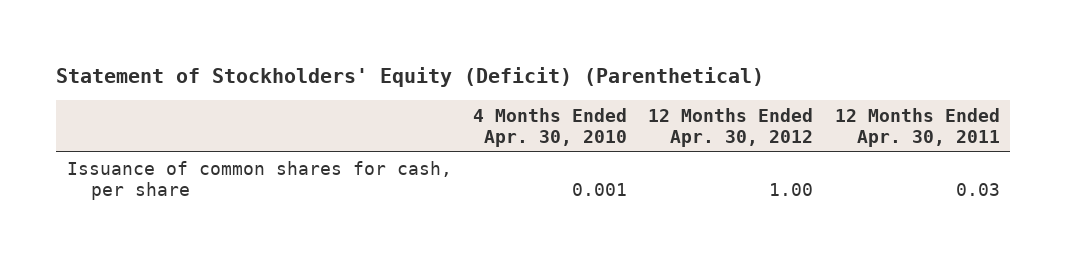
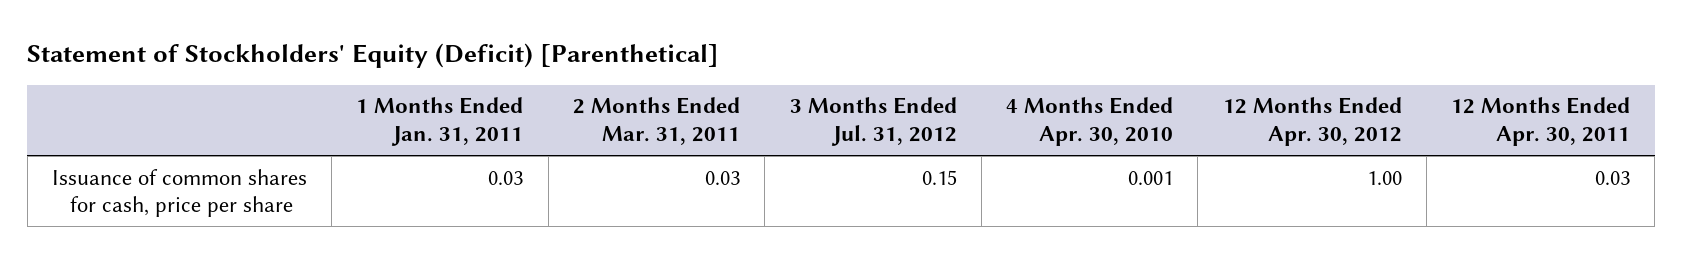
- Statement of Stockholders' Equity (Deficit) (Parenthetical)
+ Statement of Stockholders' Equity (Deficit) [Parenthetical]
- | 4 Months Ended Apr. 30, 2010 | 12 Months Ended Apr. 30, 2012 | 12 Months Ended Apr. 30, 2011
+ | 1 Months Ended Jan. 31, 2011 | 2 Months Ended Mar. 31, 2011 | 3 Months Ended Jul. 31, 2012 | 4 Months Ended Apr. 30, 2010 | 12 Months Ended Apr. 30, 2012 | 12 Months Ended Apr. 30, 2011
- Issuance of common shares for cash, per share | 0.001 | 1.00 | 0.03
+ Issuance of common shares for cash, price per share | 0.03 | 0.03 | 0.15 | 0.001 | 1.00 | 0.03

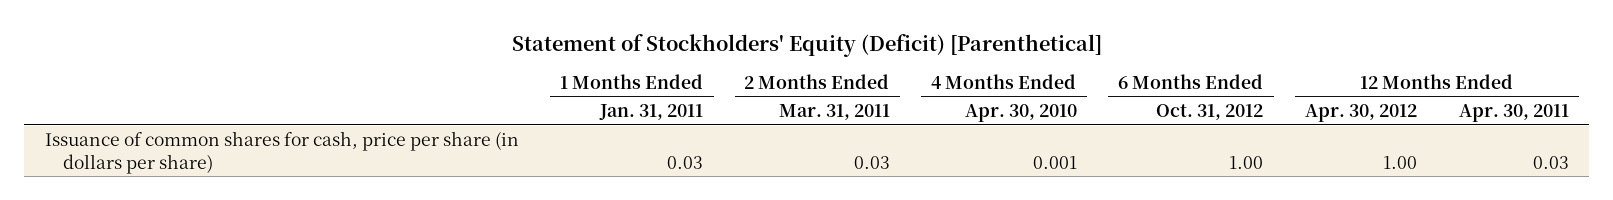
- | 1 Months Ended Jan. 31, 2011 | 2 Months Ended Mar. 31, 2011 | 3 Months Ended Jul. 31, 2012 | 4 Months Ended Apr. 30, 2010 | 12 Months Ended Apr. 30, 2012 | 12 Months Ended Apr. 30, 2011
+ | 1 Months Ended Jan. 31, 2011 | 2 Months Ended Mar. 31, 2011 | 4 Months Ended Apr. 30, 2010 | 6 Months Ended Oct. 31, 2012 | 12 Months Ended Apr. 30, 2012 | 12 Months Ended Apr. 30, 2011
- Issuance of common shares for cash, price per share | 0.03 | 0.03 | 0.15 | 0.001 | 1.00 | 0.03
+ Issuance of common shares for cash, price per share (in dollars per share) | 0.03 | 0.03 | 0.001 | 1.00 | 1.00 | 0.03

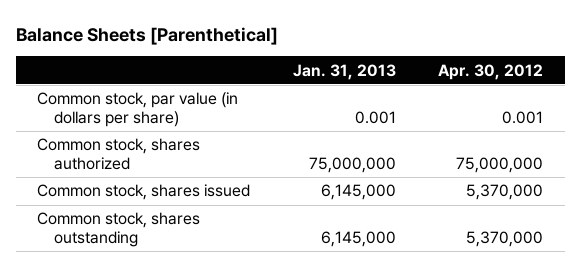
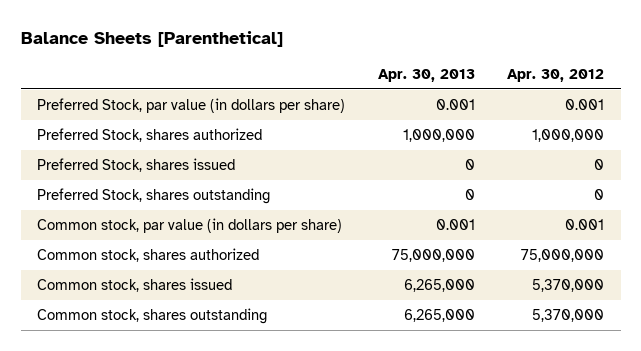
- | Jan. 31, 2013 | Apr. 30, 2012
+ | Apr. 30, 2013 | Apr. 30, 2012
+ Preferred Stock, par value (in dollars per share) | 0.001 | 0.001
+ Preferred Stock, shares authorized | 1,000,000 | 1,000,000
+ Preferred Stock, shares issued | 0 | 0
+ Preferred Stock, shares outstanding | 0 | 0

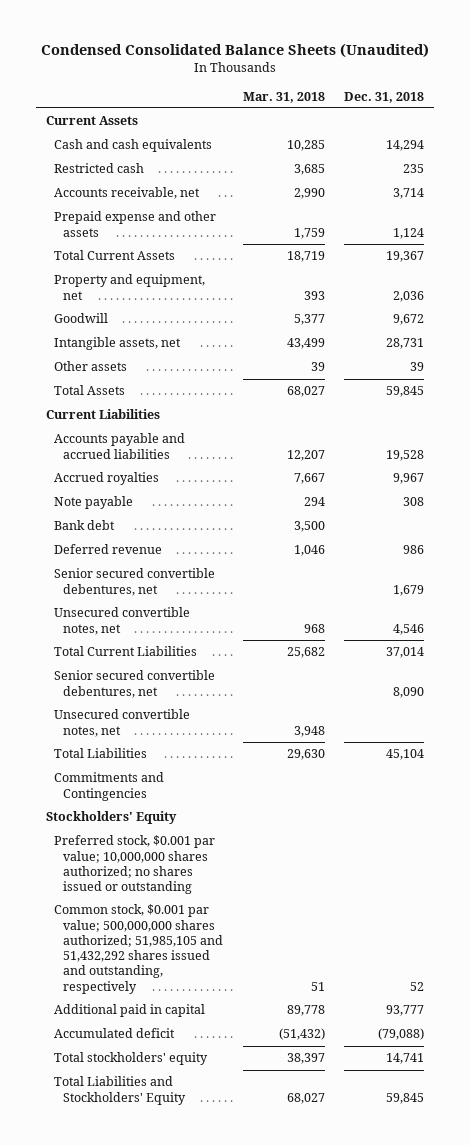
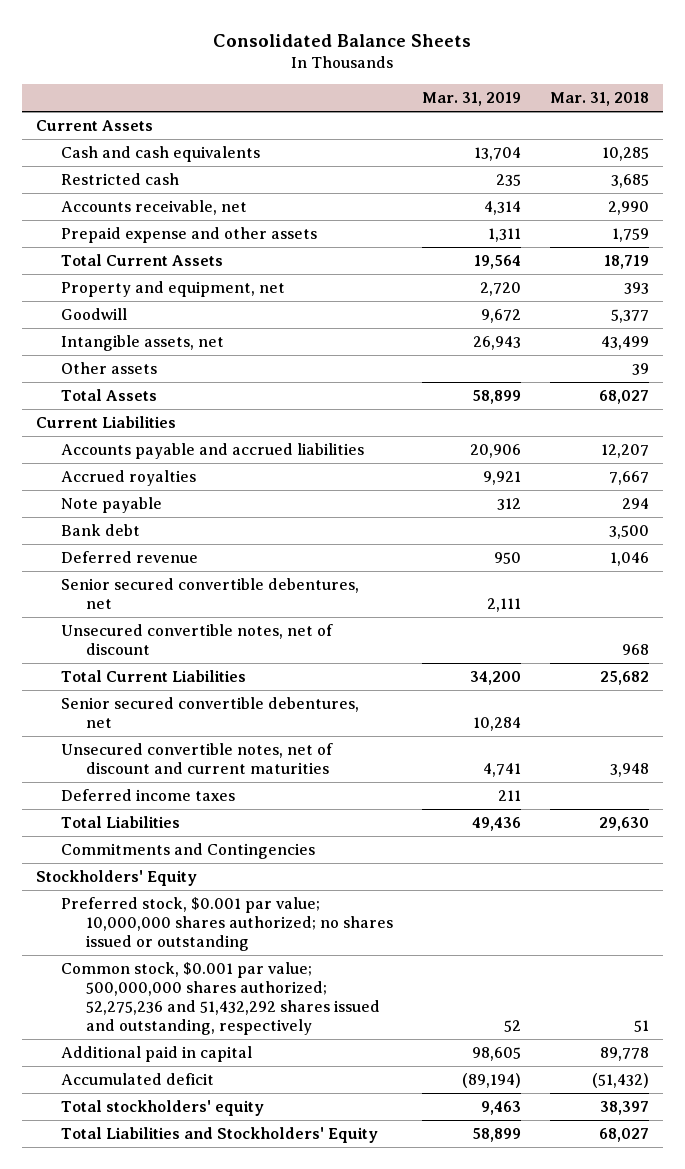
- Condensed Consolidated Balance Sheets (Unaudited)
+ Consolidated Balance Sheets
- | Mar. 31, 2018 | Dec. 31, 2018
+ | Mar. 31, 2019 | Mar. 31, 2018
- Unsecured convertible notes, net | 968 | 4,546
+ Unsecured convertible notes, net of discount | | 968
- Unsecured convertible notes, net | 3,948 |
+ Unsecured convertible notes, net of discount and current maturities | 4,741 | 3,948
+ Deferred income taxes | 211 |
- Common stock, $0.001 par value; 500,000,000 shares authorized; 51,985,105 and 51,432,292 shares issued and outstanding, respectively | 51 | 52
+ Common stock, $0.001 par value; 500,000,000 shares authorized; 52,275,236 and 51,432,292 shares issued and outstanding, respectively | 52 | 51

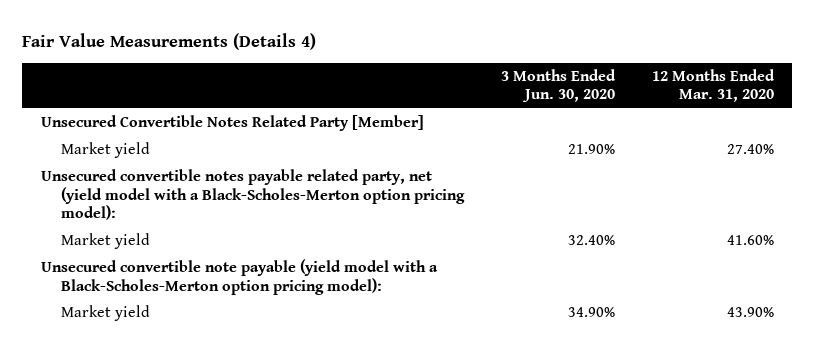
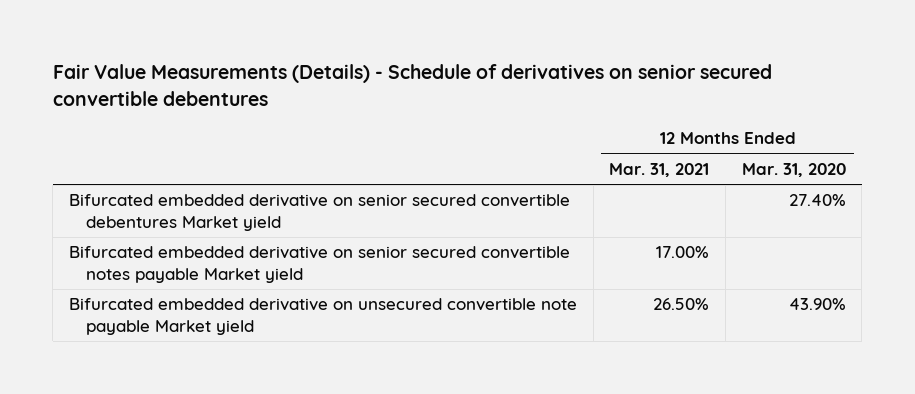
- Fair Value Measurements (Details 4)
+ Fair Value Measurements (Details) - Schedule of derivatives on senior secured convertible debentures
- | 3 Months Ended Jun. 30, 2020 | 12 Months Ended Mar. 31, 2020
+ | 12 Months Ended Mar. 31, 2021 | 12 Months Ended Mar. 31, 2020
- Unsecured Convertible Notes Related Party [Member]
- Market yield | 21.90% | 27.40%
- Unsecured convertible notes payable related party, net (yield model with a Black-Scholes-Merton option pricing model):
- Market yield | 32.40% | 41.60%
- Unsecured convertible note payable (yield model with a Black-Scholes-Merton option pricing model):
- Market yield | 34.90% | 43.90%
+ Bifurcated embedded derivative on senior secured convertible debentures Market yield | | 27.40%
+ Bifurcated embedded derivative on senior secured convertible notes payable Market yield | 17.00% |
+ Bifurcated embedded derivative on unsecured convertible note payable Market yield | 26.50% | 43.90%

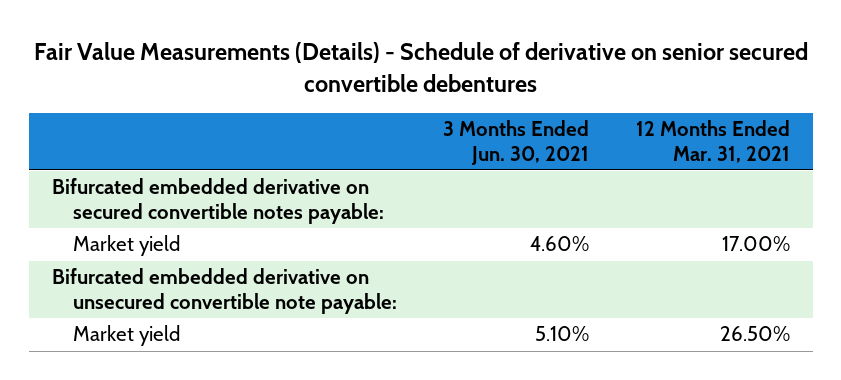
- Fair Value Measurements (Details) - Schedule of derivatives on senior secured convertible debentures
+ Fair Value Measurements (Details) - Schedule of derivative on senior secured convertible debentures
- | 12 Months Ended Mar. 31, 2021 | 12 Months Ended Mar. 31, 2020
+ | 3 Months Ended Jun. 30, 2021 | 12 Months Ended Mar. 31, 2021
- Bifurcated embedded derivative on senior secured convertible debentures Market yield | | 27.40%
- Bifurcated embedded derivative on senior secured convertible notes payable Market yield | 17.00% |
- Bifurcated embedded derivative on unsecured convertible note payable Market yield | 26.50% | 43.90%
+ Bifurcated embedded derivative on secured convertible notes payable:
+ Market yield | 4.60% | 17.00%
+ Bifurcated embedded derivative on unsecured convertible note payable:
+ Market yield | 5.10% | 26.50%

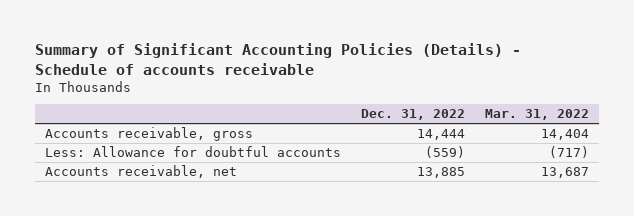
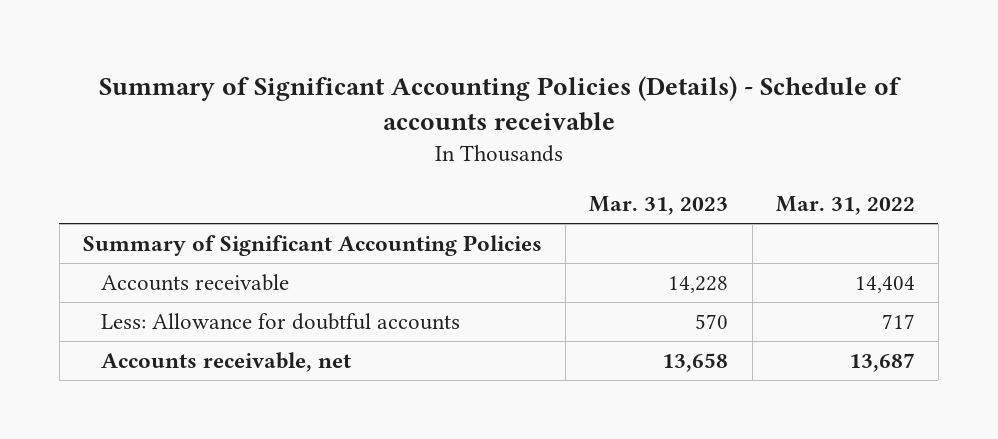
- | Dec. 31, 2022 | Mar. 31, 2022
+ | Mar. 31, 2023 | Mar. 31, 2022
- Accounts receivable, gross | 14,444 | 14,404
- Less: Allowance for doubtful accounts | (559) | (717)
+ Summary of Significant Accounting Policies
+ Accounts receivable | 14,228 | 14,404
+ Less: Allowance for doubtful accounts | 570 | 717

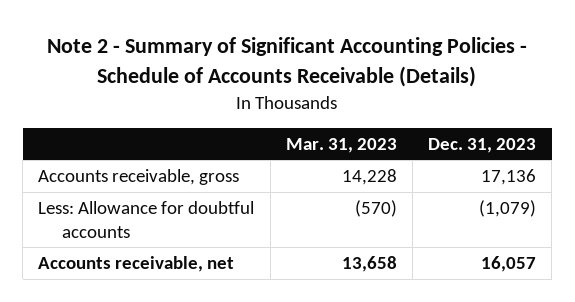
- Summary of Significant Accounting Policies (Details) - Schedule of accounts receivable
+ Note 2 - Summary of Significant Accounting Policies - Schedule of Accounts Receivable (Details)
- | Mar. 31, 2023 | Mar. 31, 2022
+ | Mar. 31, 2023 | Dec. 31, 2023
- Summary of Significant Accounting Policies
- Accounts receivable | 14,228 | 14,404
- Less: Allowance for doubtful accounts | 570 | 717
+ Accounts receivable, gross | 14,228 | 17,136
+ Less: Allowance for doubtful accounts | (570) | (1,079)

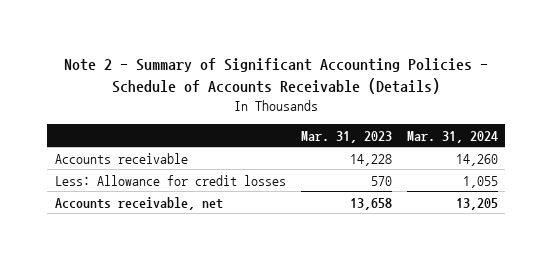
- | Mar. 31, 2023 | Dec. 31, 2023
+ | Mar. 31, 2023 | Mar. 31, 2024
- Accounts receivable, gross | 14,228 | 17,136
- Less: Allowance for doubtful accounts | (570) | (1,079)
+ Accounts receivable | 14,228 | 14,260
+ Less: Allowance for credit losses | 570 | 1,055

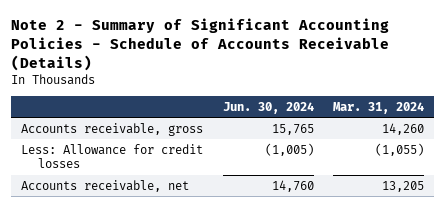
- | Mar. 31, 2023 | Mar. 31, 2024
+ | Jun. 30, 2024 | Mar. 31, 2024
- Accounts receivable | 14,228 | 14,260
- Less: Allowance for credit losses | 570 | 1,055
+ Accounts receivable, gross | 15,765 | 14,260
+ Less: Allowance for credit losses | (1,005) | (1,055)

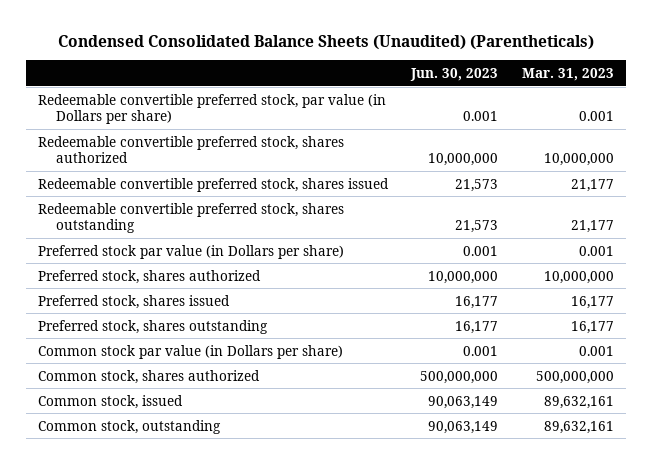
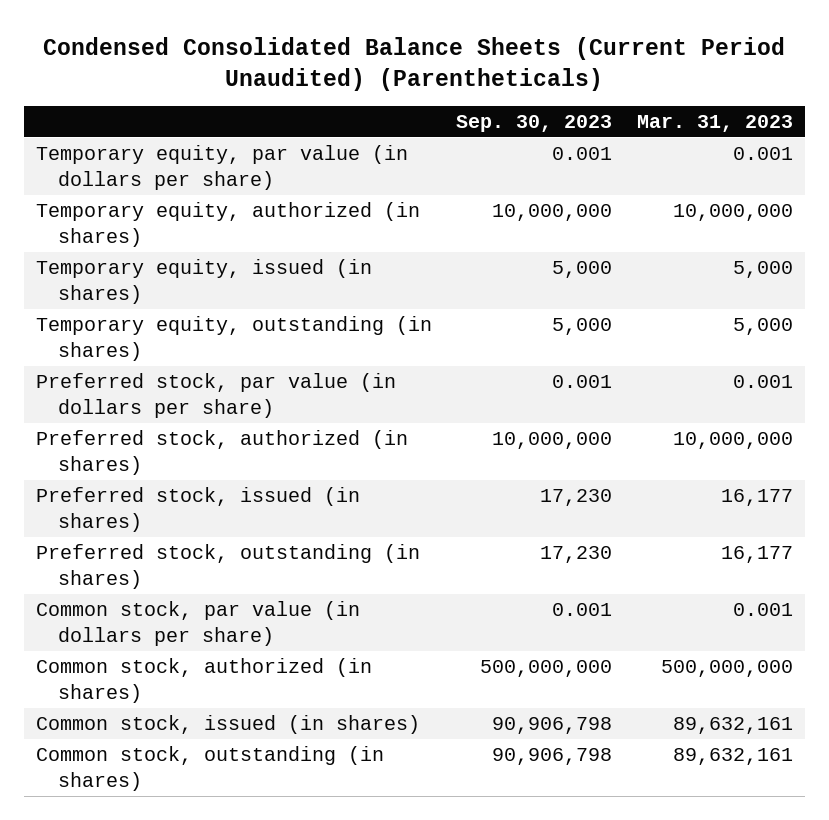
- Condensed Consolidated Balance Sheets (Unaudited) (Parentheticals)
+ Condensed Consolidated Balance Sheets (Current Period Unaudited) (Parentheticals)
- | Jun. 30, 2023 | Mar. 31, 2023
+ | Sep. 30, 2023 | Mar. 31, 2023
- Redeemable convertible preferred stock, par value (in Dollars per share) | 0.001 | 0.001
- Redeemable convertible preferred stock, shares authorized | 10,000,000 | 10,000,000
- Redeemable convertible preferred stock, shares issued | 21,573 | 21,177
- Redeemable convertible preferred stock, shares outstanding | 21,573 | 21,177
- Preferred stock par value (in Dollars per share) | 0.001 | 0.001
- Preferred stock, shares authorized | 10,000,000 | 10,000,000
- Preferred stock, shares issued | 16,177 | 16,177
- Preferred stock, shares outstanding | 16,177 | 16,177
- Common stock par value (in Dollars per share) | 0.001 | 0.001
- Common stock, shares authorized | 500,000,000 | 500,000,000
- Common stock, issued | 90,063,149 | 89,632,161
- Common stock, outstanding | 90,063,149 | 89,632,161
+ Temporary equity, par value (in dollars per share) | 0.001 | 0.001
+ Temporary equity, authorized (in shares) | 10,000,000 | 10,000,000
+ Temporary equity, issued (in shares) | 5,000 | 5,000
+ Temporary equity, outstanding (in shares) | 5,000 | 5,000
+ Preferred stock, par value (in dollars per share) | 0.001 | 0.001
+ Preferred stock, authorized (in shares) | 10,000,000 | 10,000,000
+ Preferred stock, issued (in shares) | 17,230 | 16,177
+ Preferred stock, outstanding (in shares) | 17,230 | 16,177
+ Common stock, par value (in dollars per share) | 0.001 | 0.001
+ Common stock, authorized (in shares) | 500,000,000 | 500,000,000
+ Common stock, issued (in shares) | 90,906,798 | 89,632,161
+ Common stock, outstanding (in shares) | 90,906,798 | 89,632,161

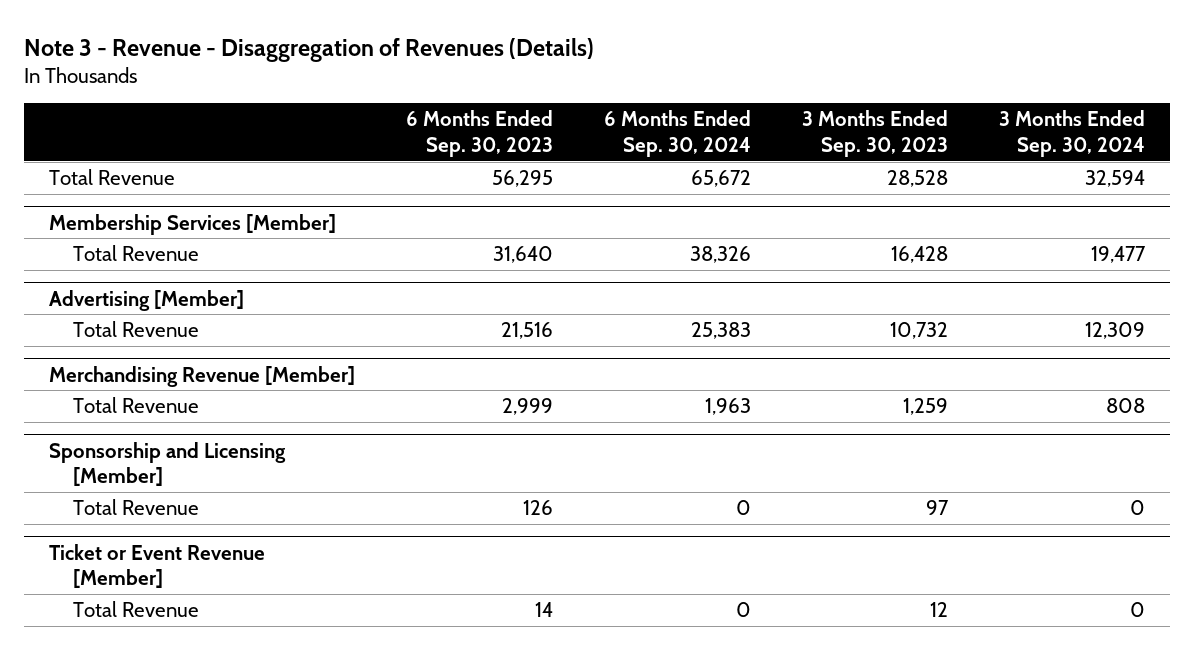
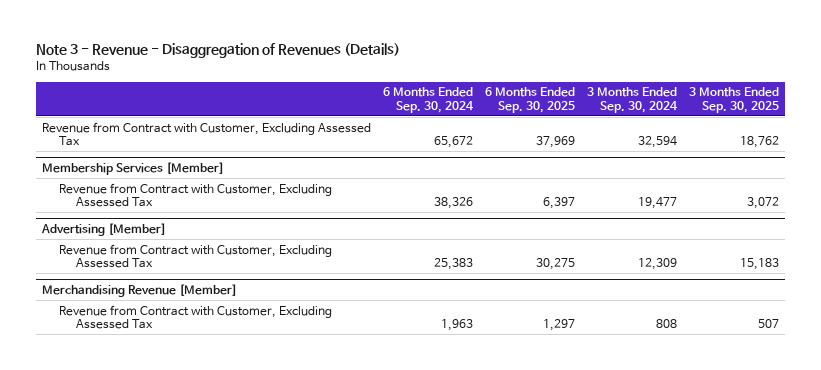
- | 6 Months Ended Sep. 30, 2023 | 6 Months Ended Sep. 30, 2024 | 3 Months Ended Sep. 30, 2023 | 3 Months Ended Sep. 30, 2024
+ | 6 Months Ended Sep. 30, 2024 | 6 Months Ended Sep. 30, 2025 | 3 Months Ended Sep. 30, 2024 | 3 Months Ended Sep. 30, 2025
- Total Revenue | 56,295 | 65,672 | 28,528 | 32,594
+ Revenue from Contract with Customer, Excluding Assessed Tax | 65,672 | 37,969 | 32,594 | 18,762
@ Membership Services [Member]
- Total Revenue | 31,640 | 38,326 | 16,428 | 19,477
+ Revenue from Contract with Customer, Excluding Assessed Tax | 38,326 | 6,397 | 19,477 | 3,072
@ Advertising [Member]
- Total Revenue | 21,516 | 25,383 | 10,732 | 12,309
+ Revenue from Contract with Customer, Excluding Assessed Tax | 25,383 | 30,275 | 12,309 | 15,183
@ Merchandising Revenue [Member]
- Total Revenue | 2,999 | 1,963 | 1,259 | 808
- Sponsorship and Licensing [Member]
- Total Revenue | 126 | 0 | 97 | 0
- Ticket or Event Revenue [Member]
- Total Revenue | 14 | 0 | 12 | 0
@ Merchandising Revenue [Member]
+ Revenue from Contract with Customer, Excluding Assessed Tax | 1,963 | 1,297 | 808 | 507

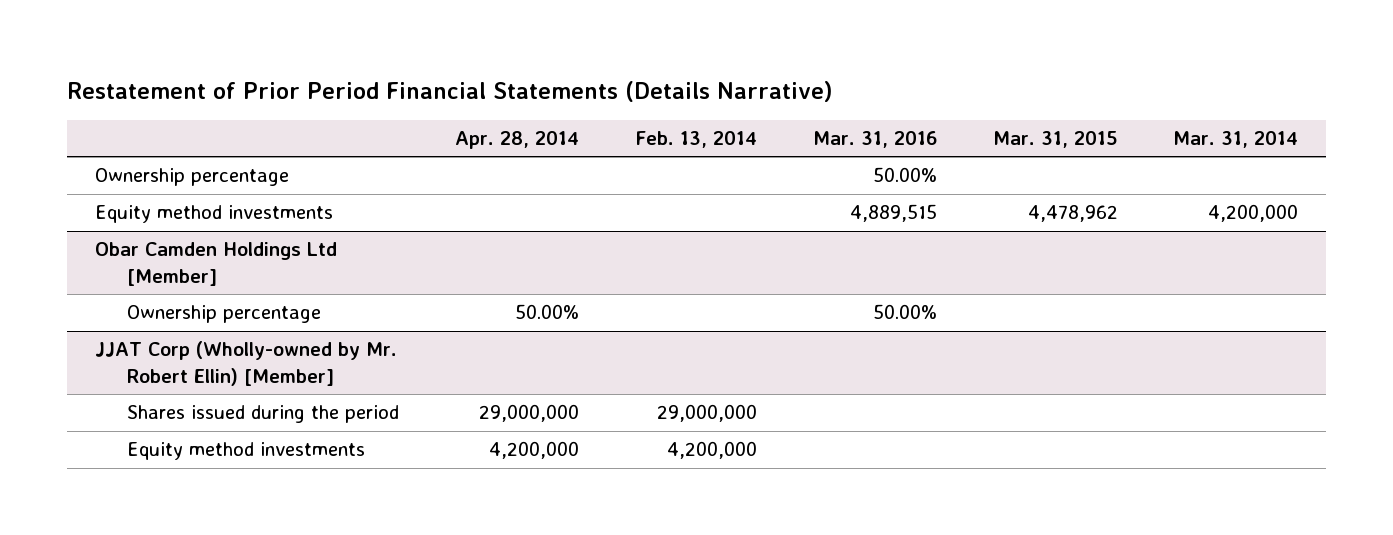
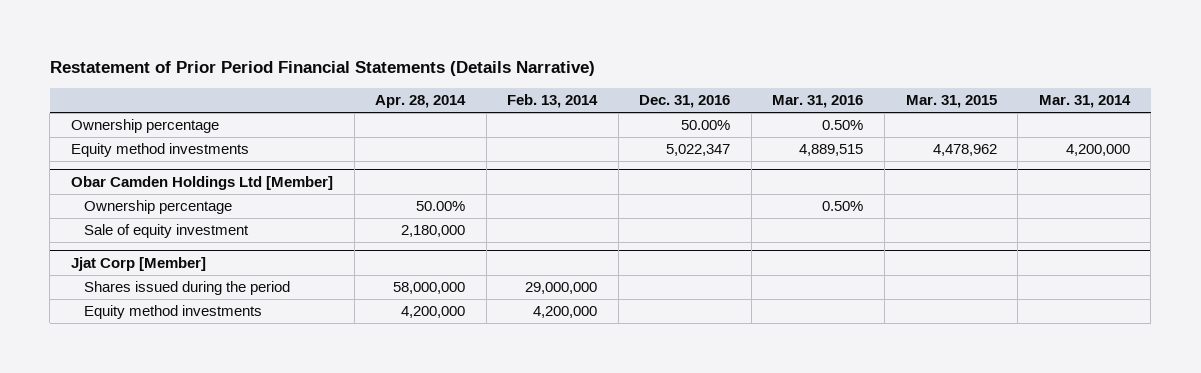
- | Apr. 28, 2014 | Feb. 13, 2014 | Mar. 31, 2016 | Mar. 31, 2015 | Mar. 31, 2014
+ | Apr. 28, 2014 | Feb. 13, 2014 | Dec. 31, 2016 | Mar. 31, 2016 | Mar. 31, 2015 | Mar. 31, 2014
- Ownership percentage | | | 50.00% | |
+ Ownership percentage | | | 50.00% | 0.50% | |
@ Obar Camden Holdings Ltd [Member]
- Ownership percentage | 50.00% | | 50.00% | |
- JJAT Corp (Wholly-owned by Mr. Robert Ellin) [Member]
- Shares issued during the period | 29,000,000 | 29,000,000 | | |
@ Obar Camden Holdings Ltd [Member]
+ Ownership percentage | 50.00% | | | 0.50% | |
+ Sale of equity investment | 2,180,000 | | | | |
+ Jjat Corp [Member]
+ Shares issued during the period | 58,000,000 | 29,000,000 | | | |

